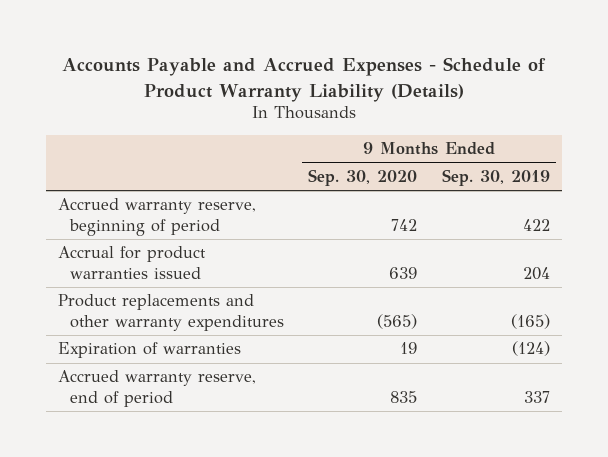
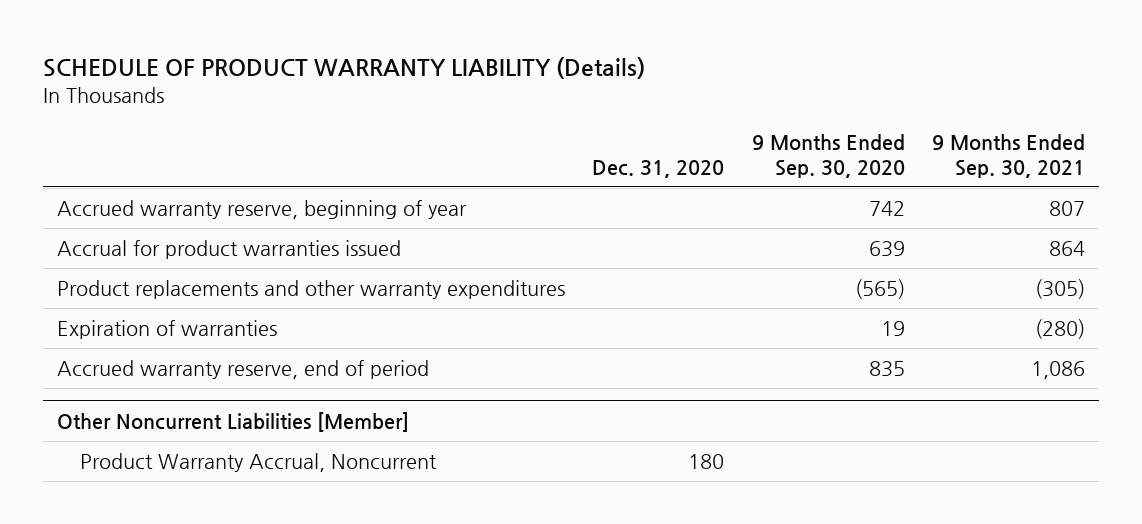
- Accounts Payable and Accrued Expenses - Schedule of Product Warranty Liability (Details)
+ SCHEDULE OF PRODUCT WARRANTY LIABILITY (Details)
- | 9 Months Ended Sep. 30, 2020 | 9 Months Ended Sep. 30, 2019
+ | Dec. 31, 2020 | 9 Months Ended Sep. 30, 2020 | 9 Months Ended Sep. 30, 2021
- Accrued warranty reserve, beginning of period | 742 | 422
+ Accrued warranty reserve, beginning of year | | 742 | 807
+ Other Noncurrent Liabilities [Member]
+ Product Warranty Accrual, Noncurrent | 180 | |

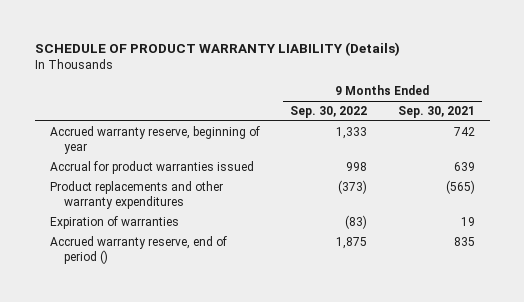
- | Dec. 31, 2020 | 9 Months Ended Sep. 30, 2020 | 9 Months Ended Sep. 30, 2021
+ | 9 Months Ended Sep. 30, 2022 | 9 Months Ended Sep. 30, 2021
- Accrued warranty reserve, beginning of year | | 742 | 807
- Accrual for product warranties issued | | 639 | 864
- Product replacements and other warranty expenditures | | (565) | (305)
- Expiration of warranties | | 19 | (280)
- Accrued warranty reserve, end of period | | 835 | 1,086
- Other Noncurrent Liabilities [Member]
- Product Warranty Accrual, Noncurrent | 180 | |
+ Accrued warranty reserve, beginning of year | 1,333 | 742
+ Accrual for product warranties issued | 998 | 639
+ Product replacements and other warranty expenditures | (373) | (565)
+ Expiration of warranties | (83) | 19
+ Accrued warranty reserve, end of period () | 1,875 | 835

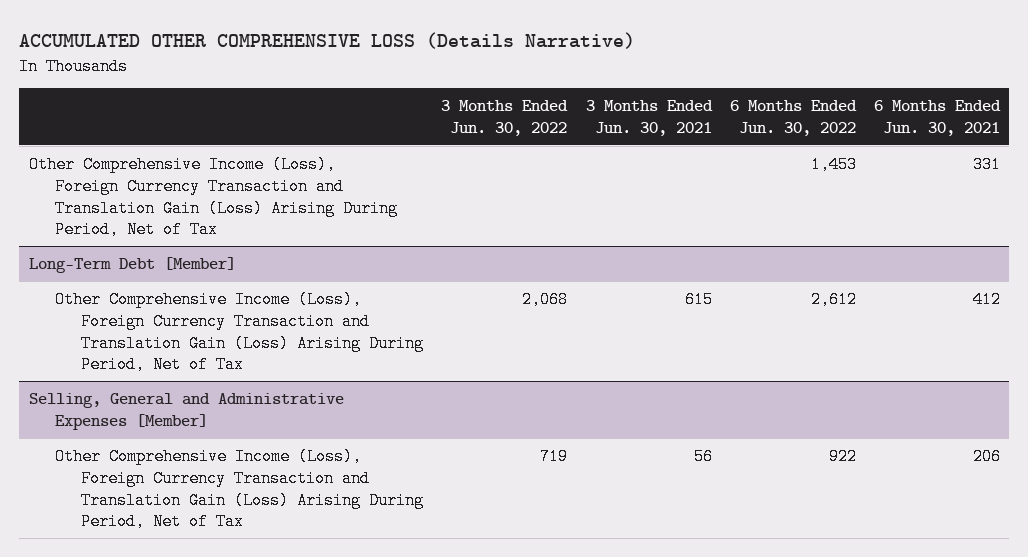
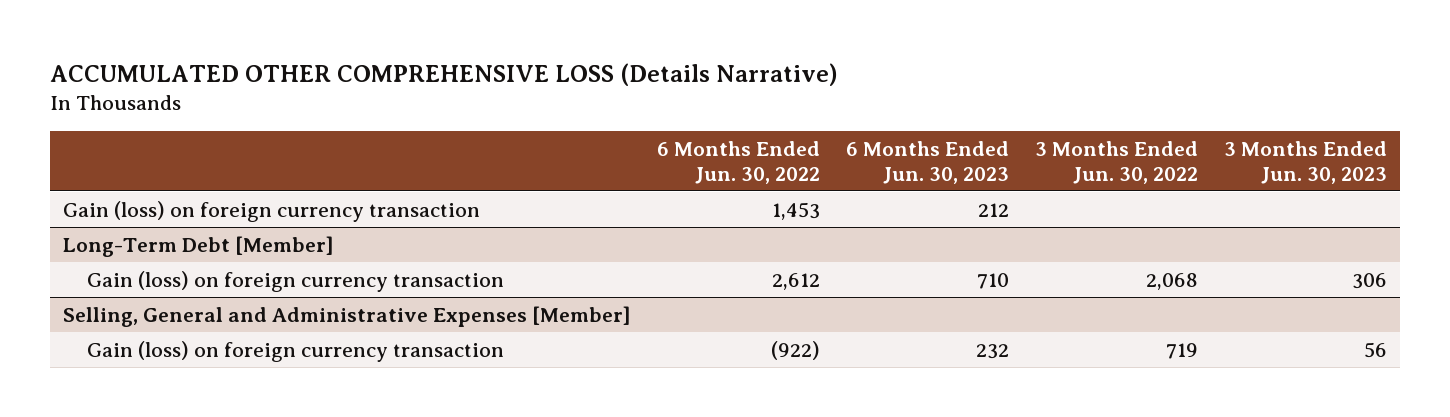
- | 3 Months Ended Jun. 30, 2022 | 3 Months Ended Jun. 30, 2021 | 6 Months Ended Jun. 30, 2022 | 6 Months Ended Jun. 30, 2021
+ | 6 Months Ended Jun. 30, 2022 | 6 Months Ended Jun. 30, 2023 | 3 Months Ended Jun. 30, 2022 | 3 Months Ended Jun. 30, 2023
- Other Comprehensive Income (Loss), Foreign Currency Transaction and Translation Gain (Loss) Arising During Period, Net of Tax | | | 1,453 | 331
+ Gain (loss) on foreign currency transaction | 1,453 | 212 | |
@ Long-Term Debt [Member]
- Other Comprehensive Income (Loss), Foreign Currency Transaction and Translation Gain (Loss) Arising During Period, Net of Tax | 2,068 | 615 | 2,612 | 412
+ Gain (loss) on foreign currency transaction | 2,612 | 710 | 2,068 | 306
@ Selling, General and Administrative Expenses [Member]
- Other Comprehensive Income (Loss), Foreign Currency Transaction and Translation Gain (Loss) Arising During Period, Net of Tax | 719 | 56 | 922 | 206
+ Gain (loss) on foreign currency transaction | (922) | 232 | 719 | 56

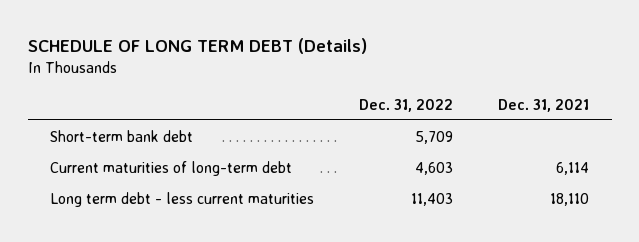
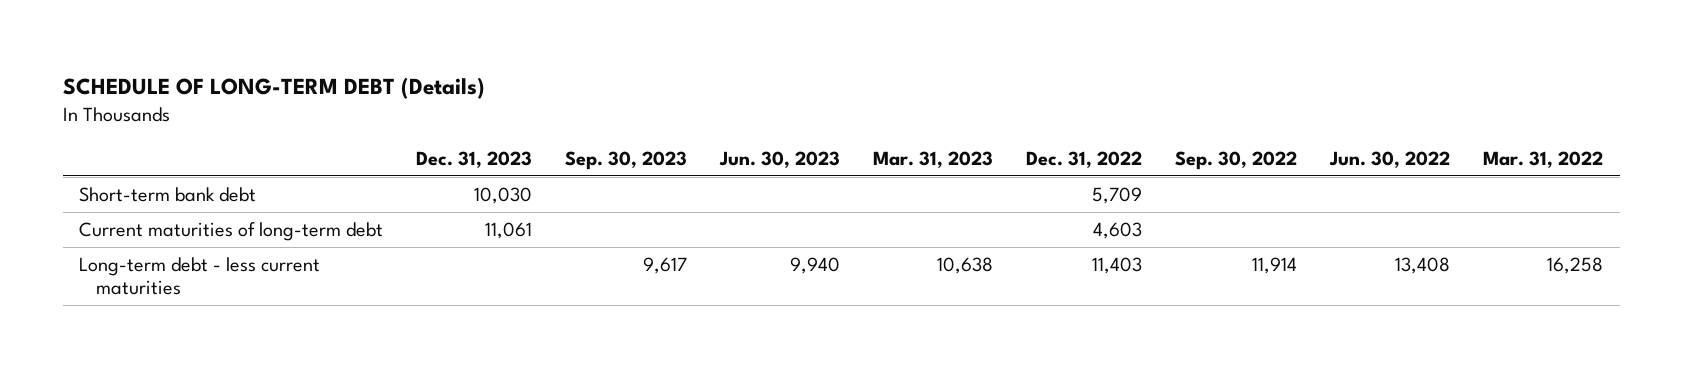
- SCHEDULE OF LONG TERM DEBT (Details)
+ SCHEDULE OF LONG-TERM DEBT (Details)
- | Dec. 31, 2022 | Dec. 31, 2021
+ | Dec. 31, 2023 | Sep. 30, 2023 | Jun. 30, 2023 | Mar. 31, 2023 | Dec. 31, 2022 | Sep. 30, 2022 | Jun. 30, 2022 | Mar. 31, 2022
- Long term debt - less current maturities | 11,403 | 18,110
+ Long-term debt - less current maturities | | 9,617 | 9,940 | 10,638 | 11,403 | 11,914 | 13,408 | 16,258

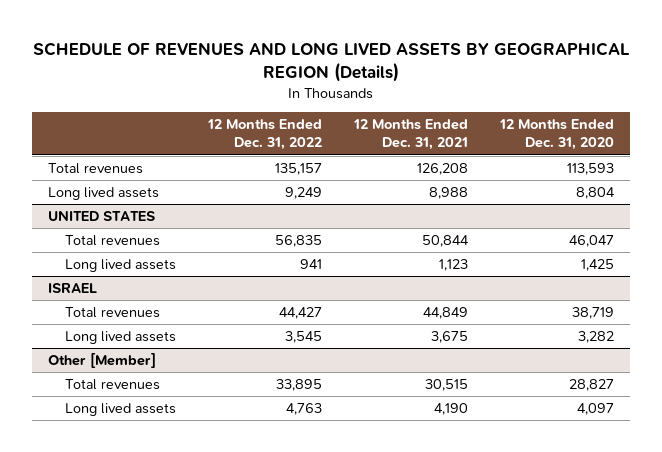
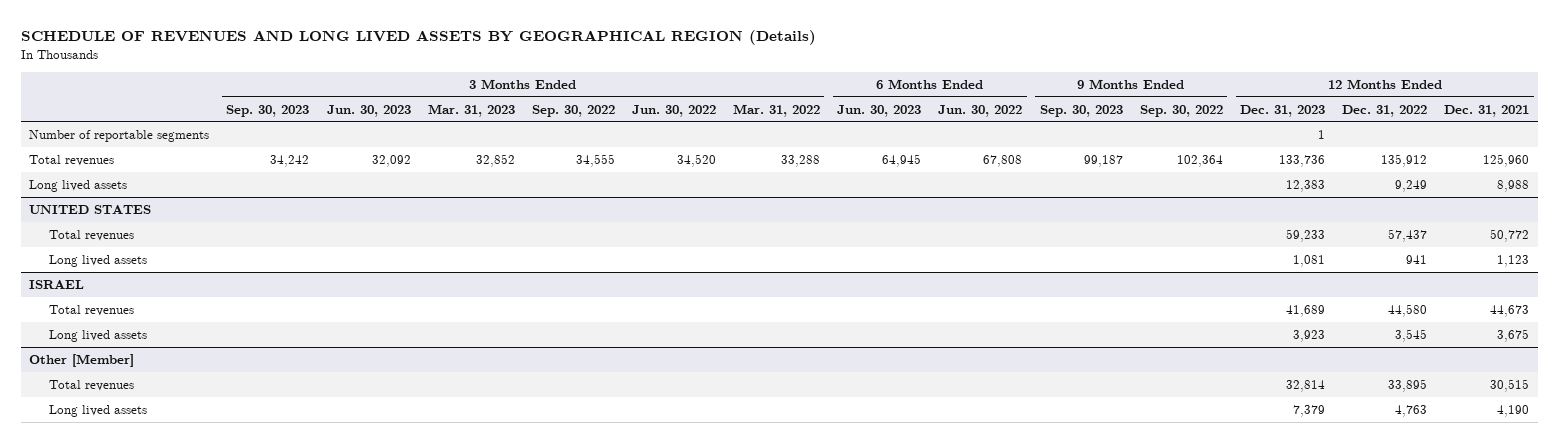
- | 12 Months Ended Dec. 31, 2022 | 12 Months Ended Dec. 31, 2021 | 12 Months Ended Dec. 31, 2020
+ | 3 Months Ended Sep. 30, 2023 | 3 Months Ended Jun. 30, 2023 | 3 Months Ended Mar. 31, 2023 | 3 Months Ended Sep. 30, 2022 | 3 Months Ended Jun. 30, 2022 | 3 Months Ended Mar. 31, 2022 | 6 Months Ended Jun. 30, 2023 | 6 Months Ended Jun. 30, 2022 | 9 Months Ended Sep. 30, 2023 | 9 Months Ended Sep. 30, 2022 | 12 Months Ended Dec. 31, 2023 | 12 Months Ended Dec. 31, 2022 | 12 Months Ended Dec. 31, 2021
- Total revenues | 135,157 | 126,208 | 113,593
+ Number of reportable segments | | | | | | | | | | | 1 | |
+ Total revenues | 34,242 | 32,092 | 32,852 | 34,555 | 34,520 | 33,288 | 64,945 | 67,808 | 99,187 | 102,364 | 133,736 | 135,912 | 125,960
@ UNITED STATES
- Total revenues | 56,835 | 50,844 | 46,047
+ Total revenues | | | | | | | | | | | 59,233 | 57,437 | 50,772
@ ISRAEL
- Total revenues | 44,427 | 44,849 | 38,719
+ Total revenues | | | | | | | | | | | 41,689 | 44,580 | 44,673

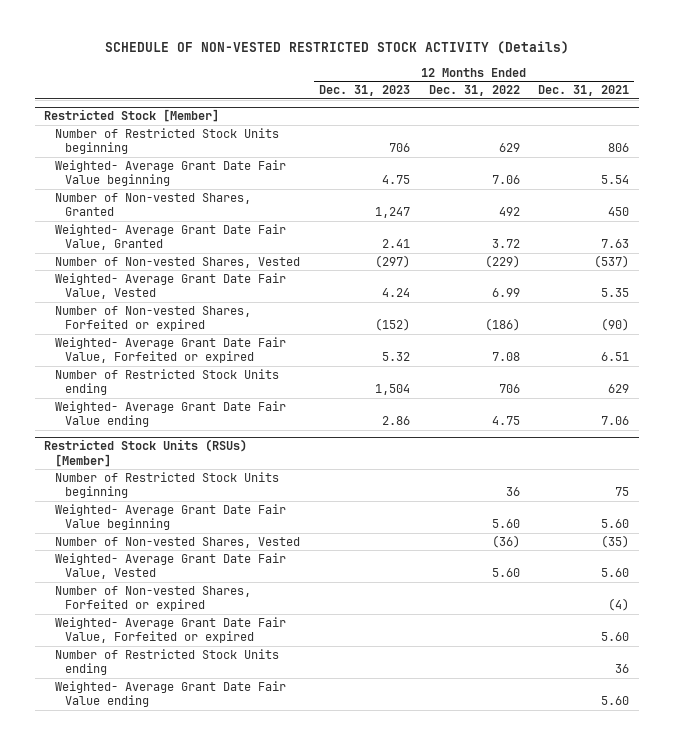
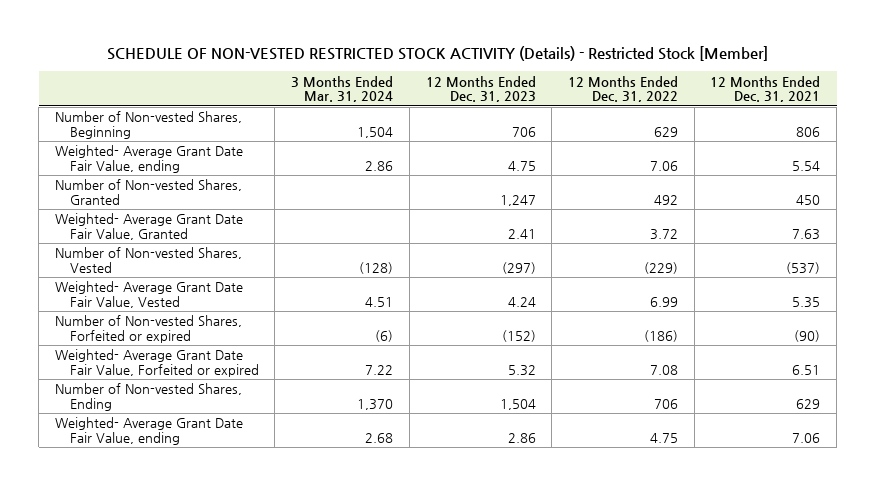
- SCHEDULE OF NON-VESTED RESTRICTED STOCK ACTIVITY (Details)
+ SCHEDULE OF NON-VESTED RESTRICTED STOCK ACTIVITY (Details) - Restricted Stock [Member]
- | 12 Months Ended Dec. 31, 2023 | 12 Months Ended Dec. 31, 2022 | 12 Months Ended Dec. 31, 2021
+ | 3 Months Ended Mar. 31, 2024 | 12 Months Ended Dec. 31, 2023 | 12 Months Ended Dec. 31, 2022 | 12 Months Ended Dec. 31, 2021
- Restricted Stock [Member]
- Number of Restricted Stock Units beginning | 706 | 629 | 806
- Weighted- Average Grant Date Fair Value beginning | 4.75 | 7.06 | 5.54
+ Number of Non-vested Shares, Beginning | 1,504 | 706 | 629 | 806
+ Weighted- Average Grant Date Fair Value, ending | 2.86 | 4.75 | 7.06 | 5.54
- Number of Restricted Stock Units ending | 1,504 | 706 | 629
- Weighted- Average Grant Date Fair Value ending | 2.86 | 4.75 | 7.06
- Restricted Stock Units (RSUs) [Member]
- Number of Restricted Stock Units beginning | | 36 | 75
- Weighted- Average Grant Date Fair Value beginning | | 5.60 | 5.60
- Number of Non-vested Shares, Vested | | (36) | (35)
- Weighted- Average Grant Date Fair Value, Vested | | 5.60 | 5.60
- Number of Non-vested Shares, Forfeited or expired | | | (4)
- Weighted- Average Grant Date Fair Value, Forfeited or expired | | | 5.60
- Number of Restricted Stock Units ending | | | 36
- Weighted- Average Grant Date Fair Value ending | | | 5.60
+ Number of Non-vested Shares, Ending | 1,370 | 1,504 | 706 | 629
+ Weighted- Average Grant Date Fair Value, ending | 2.68 | 2.86 | 4.75 | 7.06

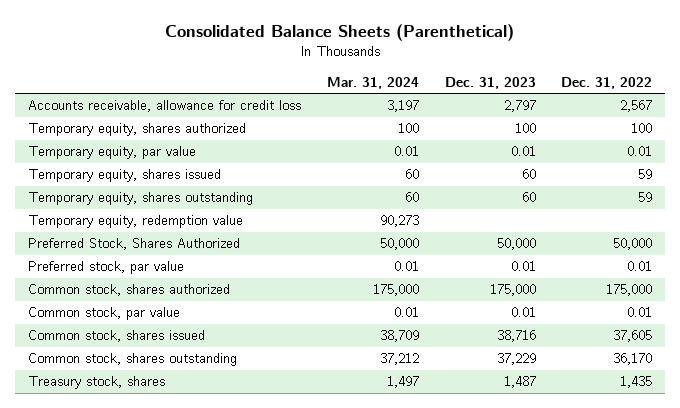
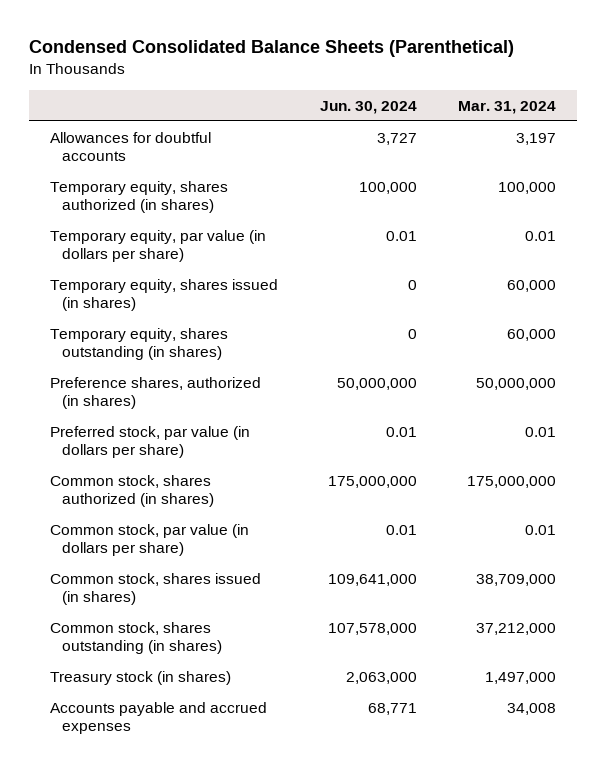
- Consolidated Balance Sheets (Parenthetical)
+ Condensed Consolidated Balance Sheets (Parenthetical)
- | Mar. 31, 2024 | Dec. 31, 2023 | Dec. 31, 2022
+ | Jun. 30, 2024 | Mar. 31, 2024
- Accounts receivable, allowance for credit loss | 3,197 | 2,797 | 2,567
- Temporary equity, shares authorized | 100 | 100 | 100
- Temporary equity, par value | 0.01 | 0.01 | 0.01
- Temporary equity, shares issued | 60 | 60 | 59
- Temporary equity, shares outstanding | 60 | 60 | 59
- Temporary equity, redemption value | 90,273 | |
- Preferred Stock, Shares Authorized | 50,000 | 50,000 | 50,000
- Preferred stock, par value | 0.01 | 0.01 | 0.01
- Common stock, shares authorized | 175,000 | 175,000 | 175,000
- Common stock, par value | 0.01 | 0.01 | 0.01
- Common stock, shares issued | 38,709 | 38,716 | 37,605
- Common stock, shares outstanding | 37,212 | 37,229 | 36,170
- Treasury stock, shares | 1,497 | 1,487 | 1,435
+ Allowances for doubtful accounts | 3,727 | 3,197
+ Temporary equity, shares authorized (in shares) | 100,000 | 100,000
+ Temporary equity, par value (in dollars per share) | 0.01 | 0.01
+ Temporary equity, shares issued (in shares) | 0 | 60,000
+ Temporary equity, shares outstanding (in shares) | 0 | 60,000
+ Preference shares, authorized (in shares) | 50,000,000 | 50,000,000
+ Preferred stock, par value (in dollars per share) | 0.01 | 0.01
+ Common stock, shares authorized (in shares) | 175,000,000 | 175,000,000
+ Common stock, par value (in dollars per share) | 0.01 | 0.01
+ Common stock, shares issued (in shares) | 109,641,000 | 38,709,000
+ Common stock, shares outstanding (in shares) | 107,578,000 | 37,212,000
+ Treasury stock (in shares) | 2,063,000 | 1,497,000
+ Accounts payable and accrued expenses | 68,771 | 34,008

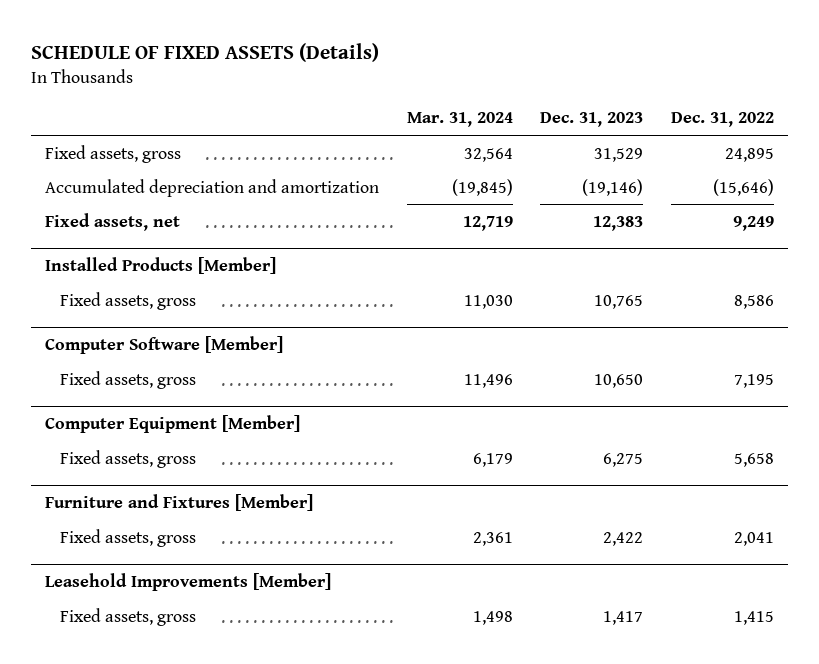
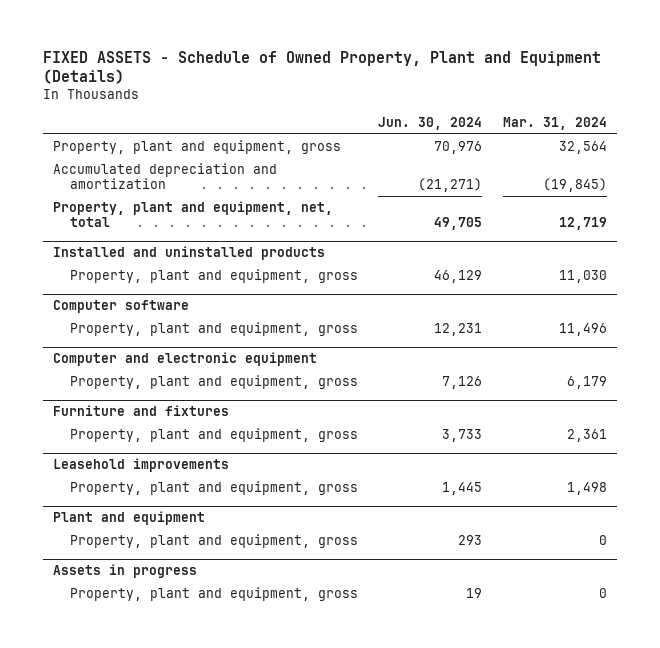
- SCHEDULE OF FIXED ASSETS (Details)
+ FIXED ASSETS - Schedule of Owned Property, Plant and Equipment (Details)
- | Mar. 31, 2024 | Dec. 31, 2023 | Dec. 31, 2022
+ | Jun. 30, 2024 | Mar. 31, 2024
- Fixed assets, gross | 32,564 | 31,529 | 24,895
+ Property, plant and equipment, gross | 70,976 | 32,564
- Fixed assets, net | 12,719 | 12,383 | 9,249
- Installed Products [Member]
- Fixed assets, gross | 11,030 | 10,765 | 8,586
- Computer Software [Member]
- Fixed assets, gross | 11,496 | 10,650 | 7,195
- Computer Equipment [Member]
- Fixed assets, gross | 6,179 | 6,275 | 5,658
- Furniture and Fixtures [Member]
- Fixed assets, gross | 2,361 | 2,422 | 2,041
- Leasehold Improvements [Member]
- Fixed assets, gross | 1,498 | 1,417 | 1,415
+ Property, plant and equipment, net, total | 49,705 | 12,719
+ Installed and uninstalled products
+ Property, plant and equipment, gross | 46,129 | 11,030
+ Computer software
+ Property, plant and equipment, gross | 12,231 | 11,496
+ Computer and electronic equipment
+ Property, plant and equipment, gross | 7,126 | 6,179
+ Furniture and fixtures
+ Property, plant and equipment, gross | 3,733 | 2,361
+ Leasehold improvements
+ Property, plant and equipment, gross | 1,445 | 1,498
+ Plant and equipment
+ Property, plant and equipment, gross | 293 | 0
+ Assets in progress
+ Property, plant and equipment, gross | 19 | 0

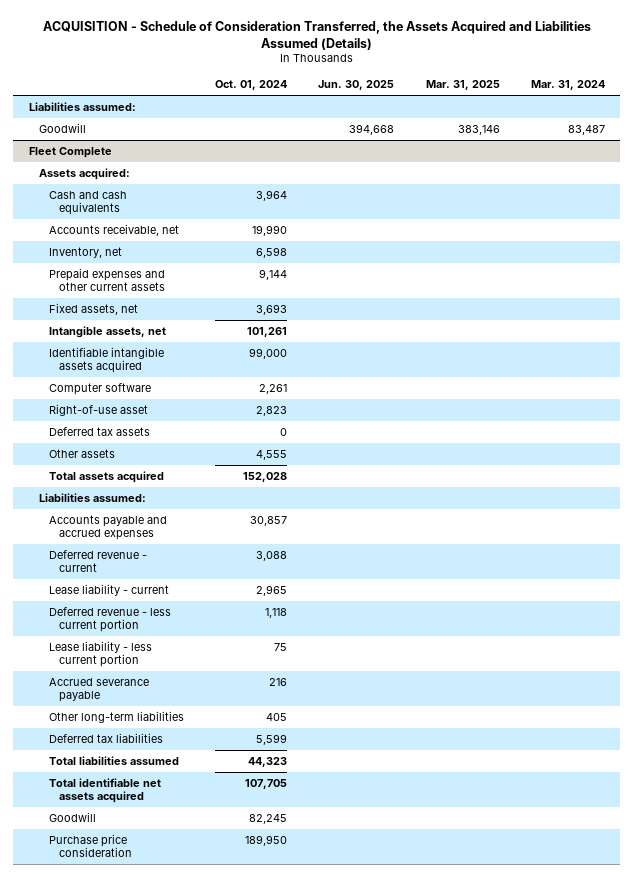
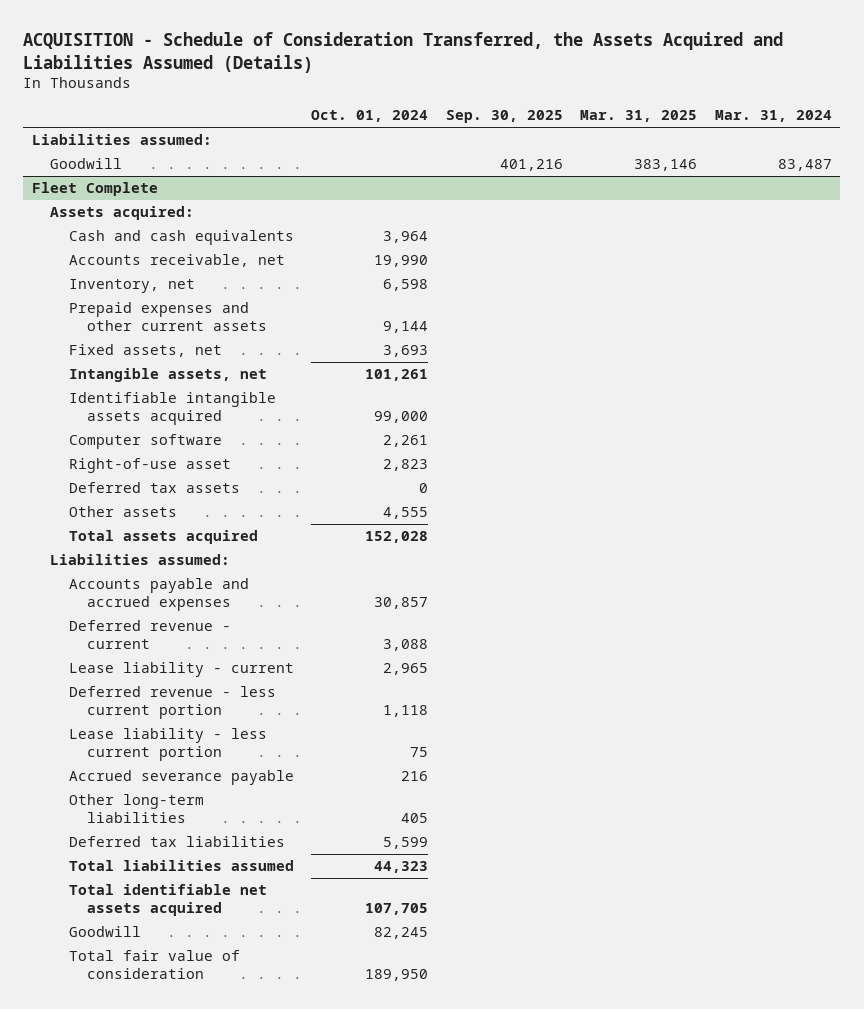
- | Oct. 01, 2024 | Jun. 30, 2025 | Mar. 31, 2025 | Mar. 31, 2024
+ | Oct. 01, 2024 | Sep. 30, 2025 | Mar. 31, 2025 | Mar. 31, 2024
@ Fleet Complete
- Purchase price consideration | 189,950 | | |
+ Total fair value of consideration | 189,950 | | |

